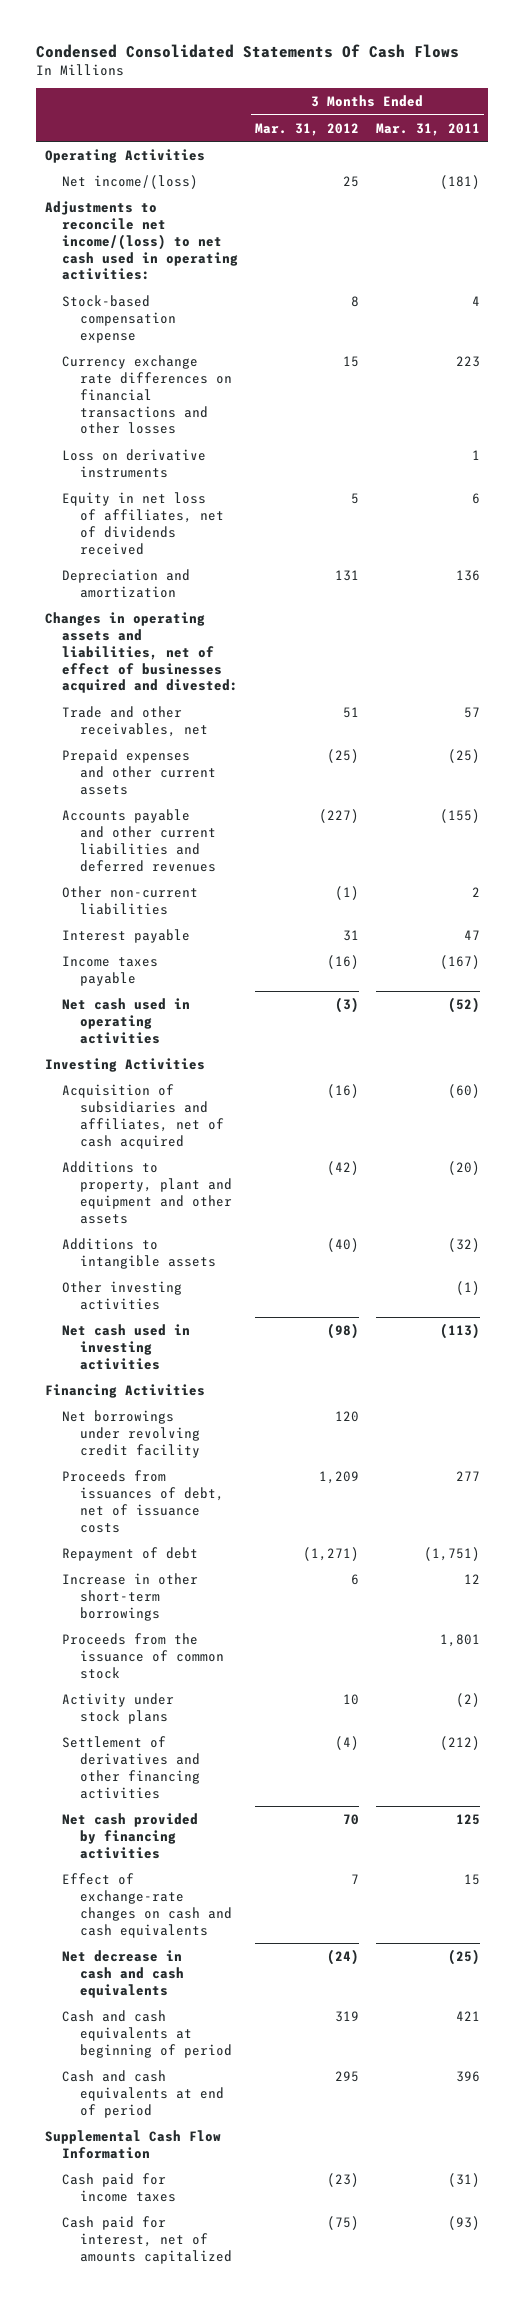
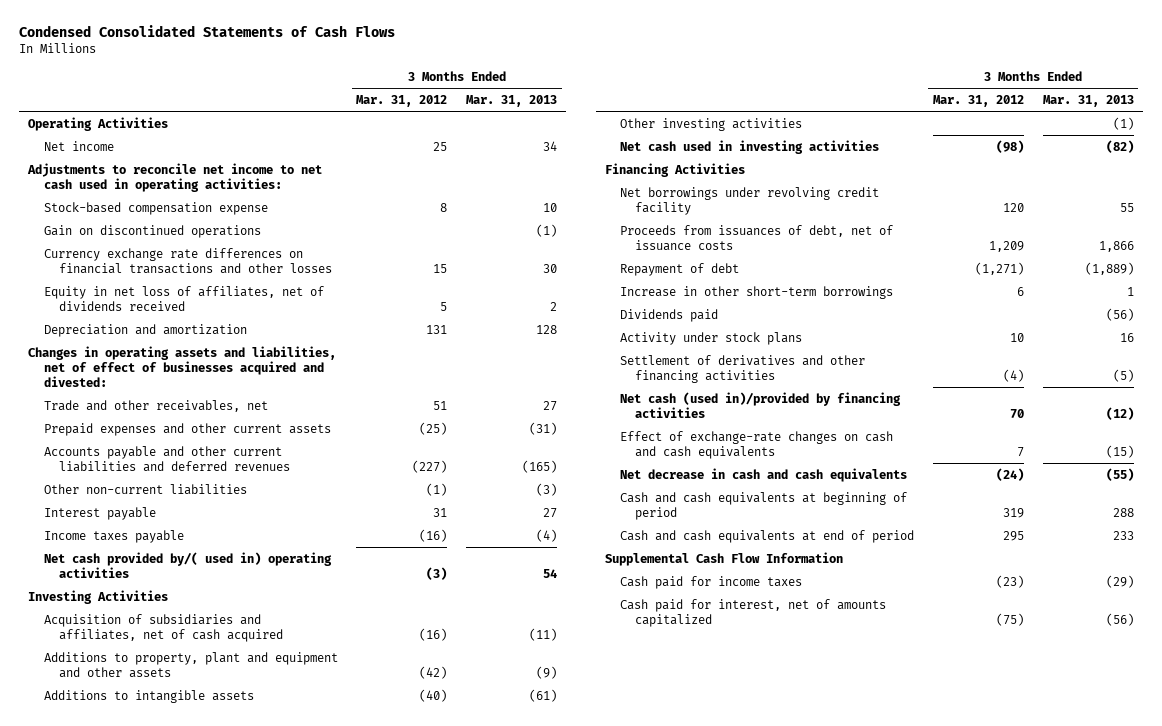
- Condensed Consolidated Statements Of Cash Flows
+ Condensed Consolidated Statements of Cash Flows
- | 3 Months Ended Mar. 31, 2012 | 3 Months Ended Mar. 31, 2011
+ | 3 Months Ended Mar. 31, 2012 | 3 Months Ended Mar. 31, 2013
- Net income/(loss) | 25 | (181)
- Adjustments to reconcile net income/(loss) to net cash used in operating activities:
+ Net income | 25 | 34
+ Adjustments to reconcile net income to net cash used in operating activities:
+ Gain on discontinued operations | | (1)
- Loss on derivative instruments | | 1
- Net cash used in operating activities | (3) | (52)
+ Net cash provided by/( used in) operating activities | (3) | 54
- Proceeds from the issuance of common stock | | 1,801
+ Dividends paid | | (56)
- Net cash provided by financing activities | 70 | 125
+ Net cash (used in)/provided by financing activities | 70 | (12)

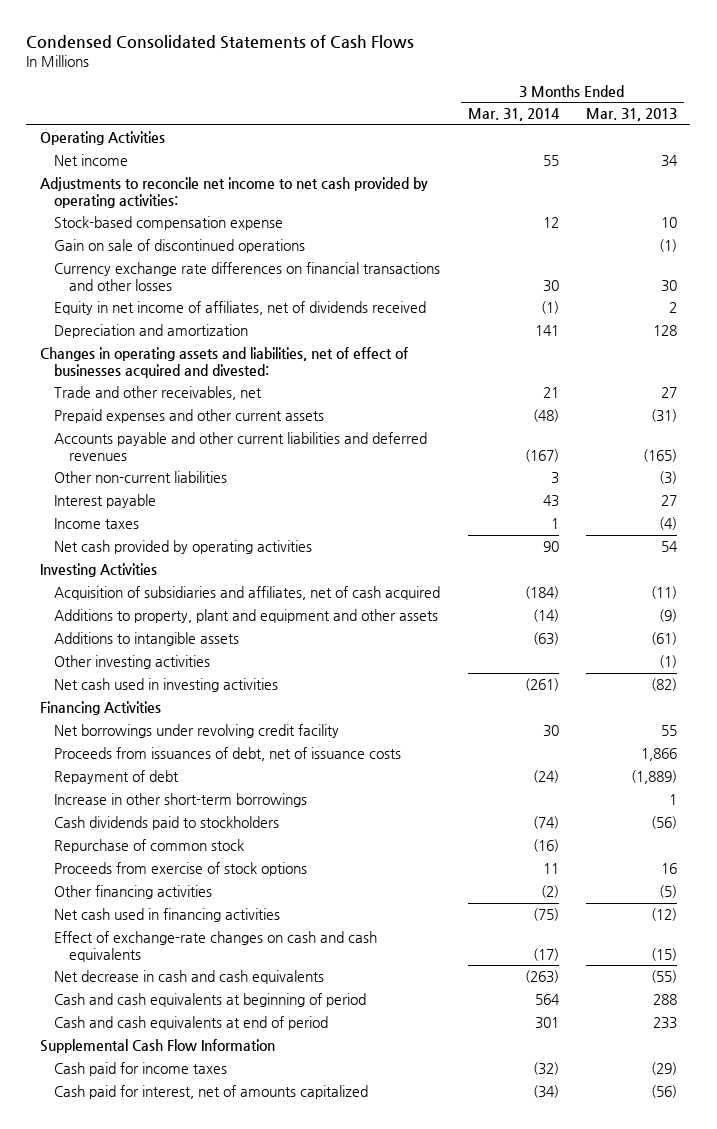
- | 3 Months Ended Mar. 31, 2012 | 3 Months Ended Mar. 31, 2013
+ | 3 Months Ended Mar. 31, 2014 | 3 Months Ended Mar. 31, 2013
- Adjustments to reconcile net income to net cash used in operating activities:
+ Adjustments to reconcile net income to net cash provided by operating activities:
- Gain on discontinued operations | | (1)
+ Gain on sale of discontinued operations | | (1)
- Equity in net loss of affiliates, net of dividends received | 5 | 2
+ Equity in net income of affiliates, net of dividends received | (1) | 2
- Income taxes payable | (16) | (4)
- Net cash provided by/( used in) operating activities | (3) | 54
+ Income taxes | 1 | (4)
+ Net cash provided by operating activities | 90 | 54
- Dividends paid | | (56)
- Activity under stock plans | 10 | 16
- Settlement of derivatives and other financing activities | (4) | (5)
- Net cash (used in)/provided by financing activities | 70 | (12)
+ Cash dividends paid to stockholders | (74) | (56)
+ Repurchase of common stock | (16) |
+ Proceeds from exercise of stock options | 11 | 16
+ Other financing activities | (2) | (5)
+ Net cash used in financing activities | (75) | (12)

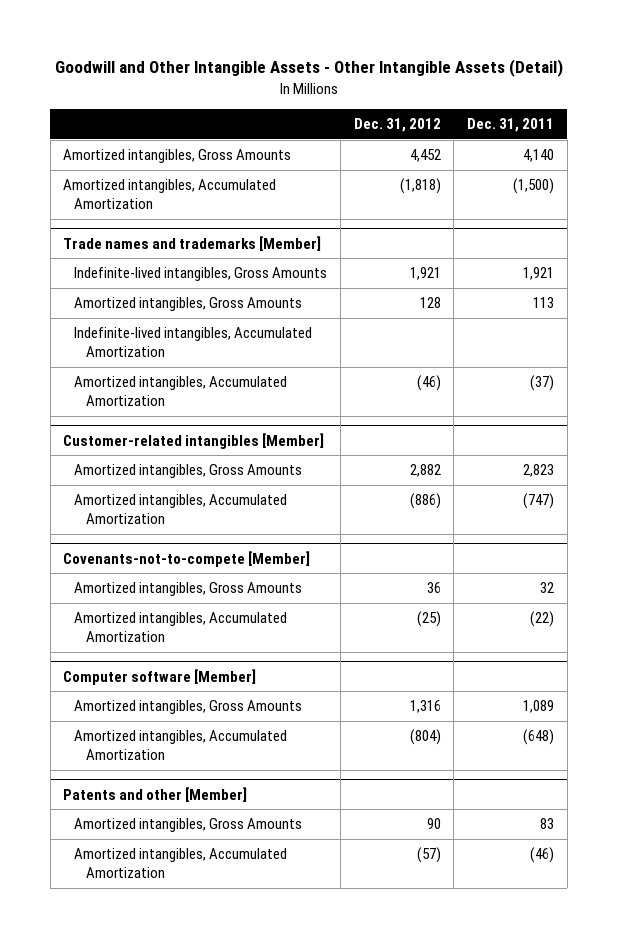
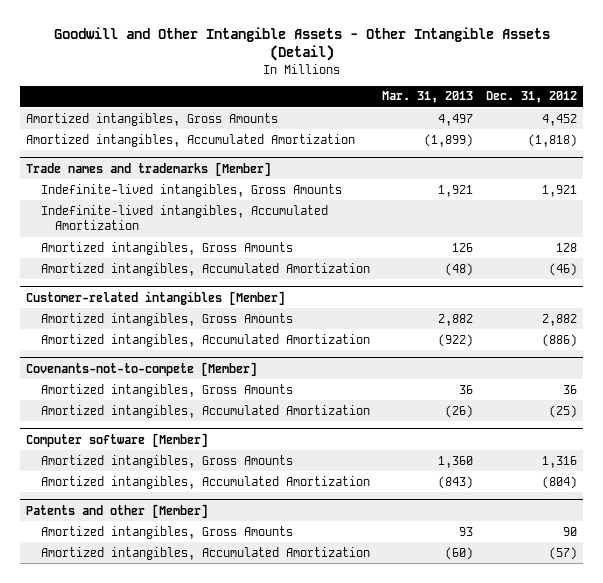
- | Dec. 31, 2012 | Dec. 31, 2011
+ | Mar. 31, 2013 | Dec. 31, 2012
@ Trade names and trademarks [Member]
moved down: Amortized intangibles, Gross Amounts | 126 | 128

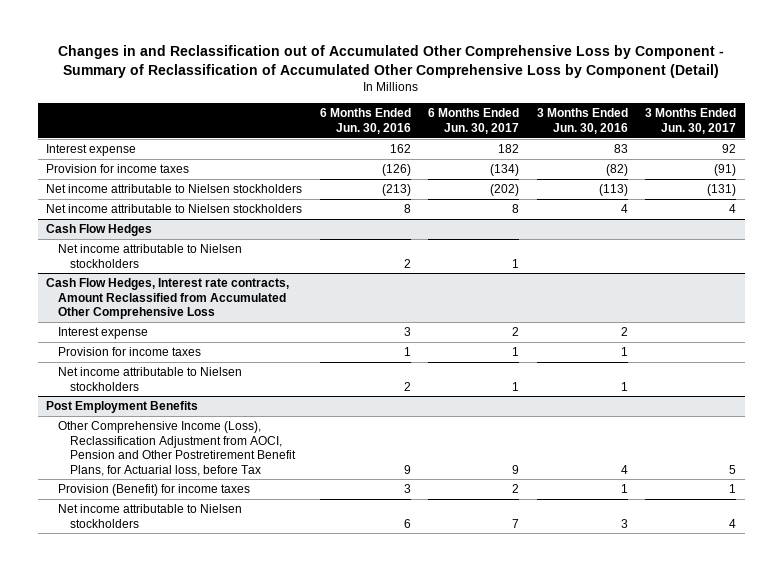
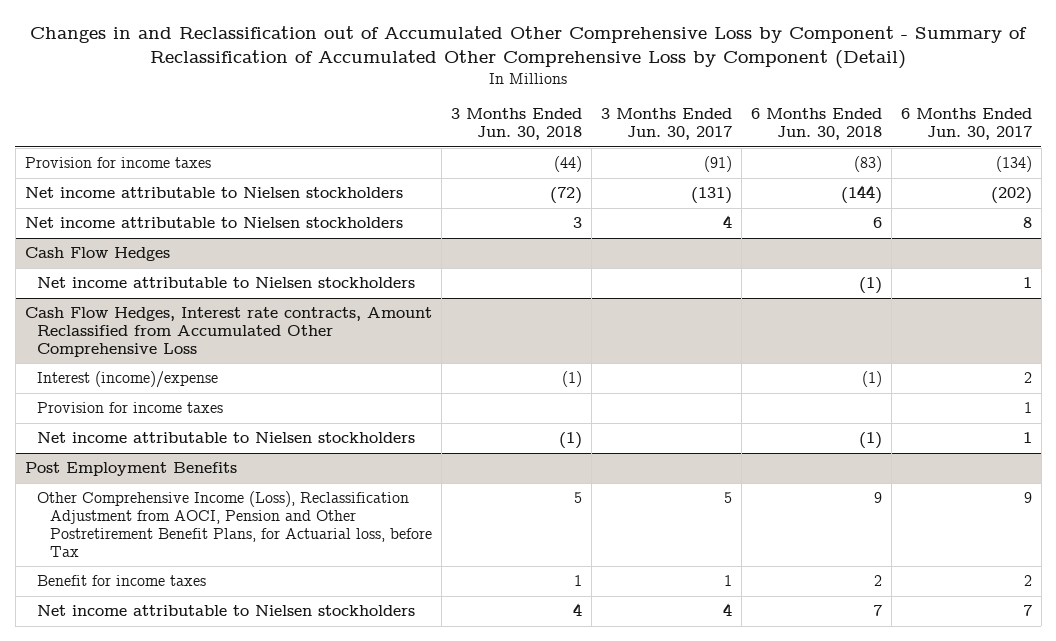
- | 6 Months Ended Jun. 30, 2016 | 6 Months Ended Jun. 30, 2017 | 3 Months Ended Jun. 30, 2016 | 3 Months Ended Jun. 30, 2017
+ | 3 Months Ended Jun. 30, 2018 | 3 Months Ended Jun. 30, 2017 | 6 Months Ended Jun. 30, 2018 | 6 Months Ended Jun. 30, 2017
- Interest expense | 162 | 182 | 83 | 92
@ Cash Flow Hedges, Interest rate contracts, Amount Reclassified from Accumulated Other Comprehensive Loss
- Interest expense | 3 | 2 | 2 |
+ Interest (income)/expense | (1) | | (1) | 2
@ Post Employment Benefits
- Provision (Benefit) for income taxes | 3 | 2 | 1 | 1
+ Benefit for income taxes | 1 | 1 | 2 | 2

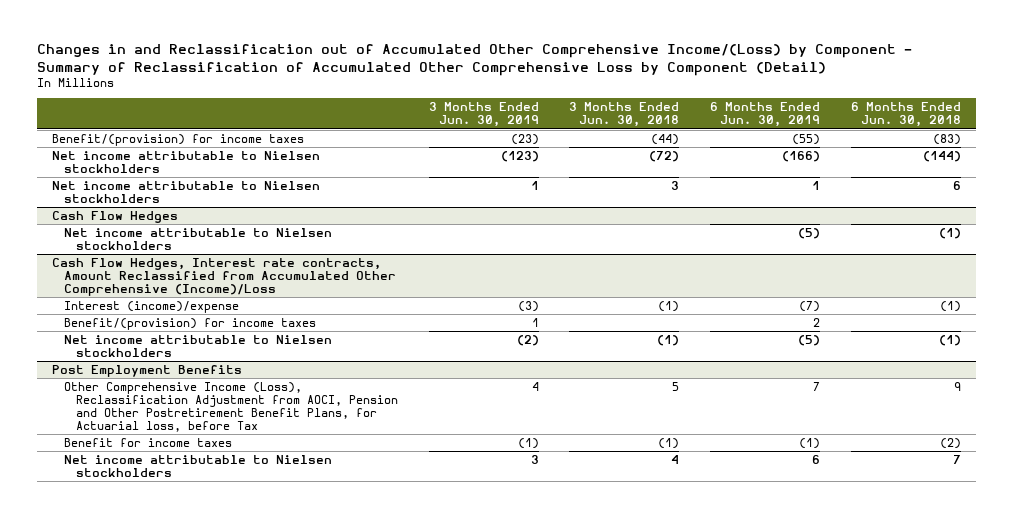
- Changes in and Reclassification out of Accumulated Other Comprehensive Loss by Component - Summary of Reclassification of Accumulated Other Comprehensive Loss by Component (Detail)
+ Changes in and Reclassification out of Accumulated Other Comprehensive Income/(Loss) by Component - Summary of Reclassification of Accumulated Other Comprehensive Loss by Component (Detail)
- | 3 Months Ended Jun. 30, 2018 | 3 Months Ended Jun. 30, 2017 | 6 Months Ended Jun. 30, 2018 | 6 Months Ended Jun. 30, 2017
+ | 3 Months Ended Jun. 30, 2019 | 3 Months Ended Jun. 30, 2018 | 6 Months Ended Jun. 30, 2019 | 6 Months Ended Jun. 30, 2018
- Provision for income taxes | (44) | (91) | (83) | (134)
+ Benefit/(provision) for income taxes | (23) | (44) | (55) | (83)
- Cash Flow Hedges, Interest rate contracts, Amount Reclassified from Accumulated Other Comprehensive Loss
+ Cash Flow Hedges, Interest rate contracts, Amount Reclassified from Accumulated Other Comprehensive (Income)/Loss
- Provision for income taxes | | | | 1
+ Benefit/(provision) for income taxes | 1 | | 2 |
@ Post Employment Benefits
- Benefit for income taxes | 1 | 1 | 2 | 2
+ Benefit for income taxes | (1) | (1) | (1) | (2)

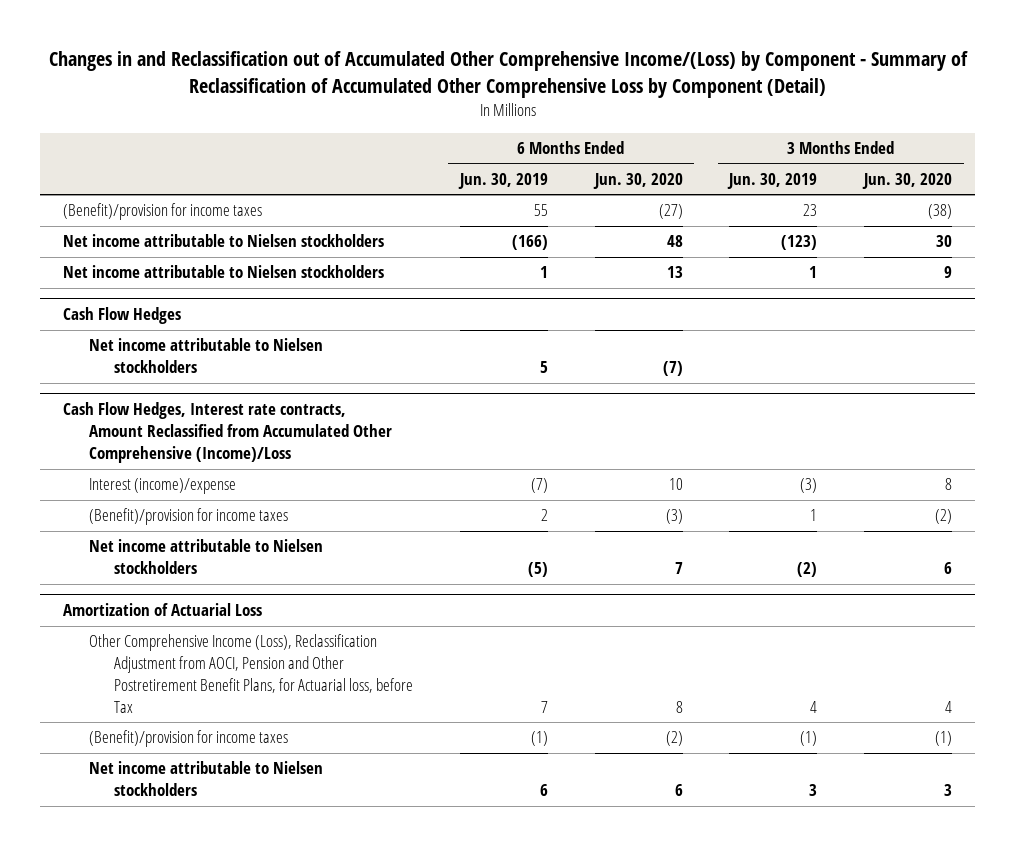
- | 3 Months Ended Jun. 30, 2019 | 3 Months Ended Jun. 30, 2018 | 6 Months Ended Jun. 30, 2019 | 6 Months Ended Jun. 30, 2018
+ | 6 Months Ended Jun. 30, 2019 | 6 Months Ended Jun. 30, 2020 | 3 Months Ended Jun. 30, 2019 | 3 Months Ended Jun. 30, 2020
- Benefit/(provision) for income taxes | (23) | (44) | (55) | (83)
+ (Benefit)/provision for income taxes | 55 | (27) | 23 | (38)
@ Cash Flow Hedges
- Net income attributable to Nielsen stockholders | | | (5) | (1)
+ Net income attributable to Nielsen stockholders | 5 | (7) | |
@ Cash Flow Hedges, Interest rate contracts, Amount Reclassified from Accumulated Other Comprehensive (Income)/Loss
- Benefit/(provision) for income taxes | 1 | | 2 |
+ (Benefit)/provision for income taxes | 2 | (3) | 1 | (2)
- Post Employment Benefits
+ Amortization of Actuarial Loss
- Benefit for income taxes | (1) | (1) | (1) | (2)
+ (Benefit)/provision for income taxes | (1) | (2) | (1) | (1)

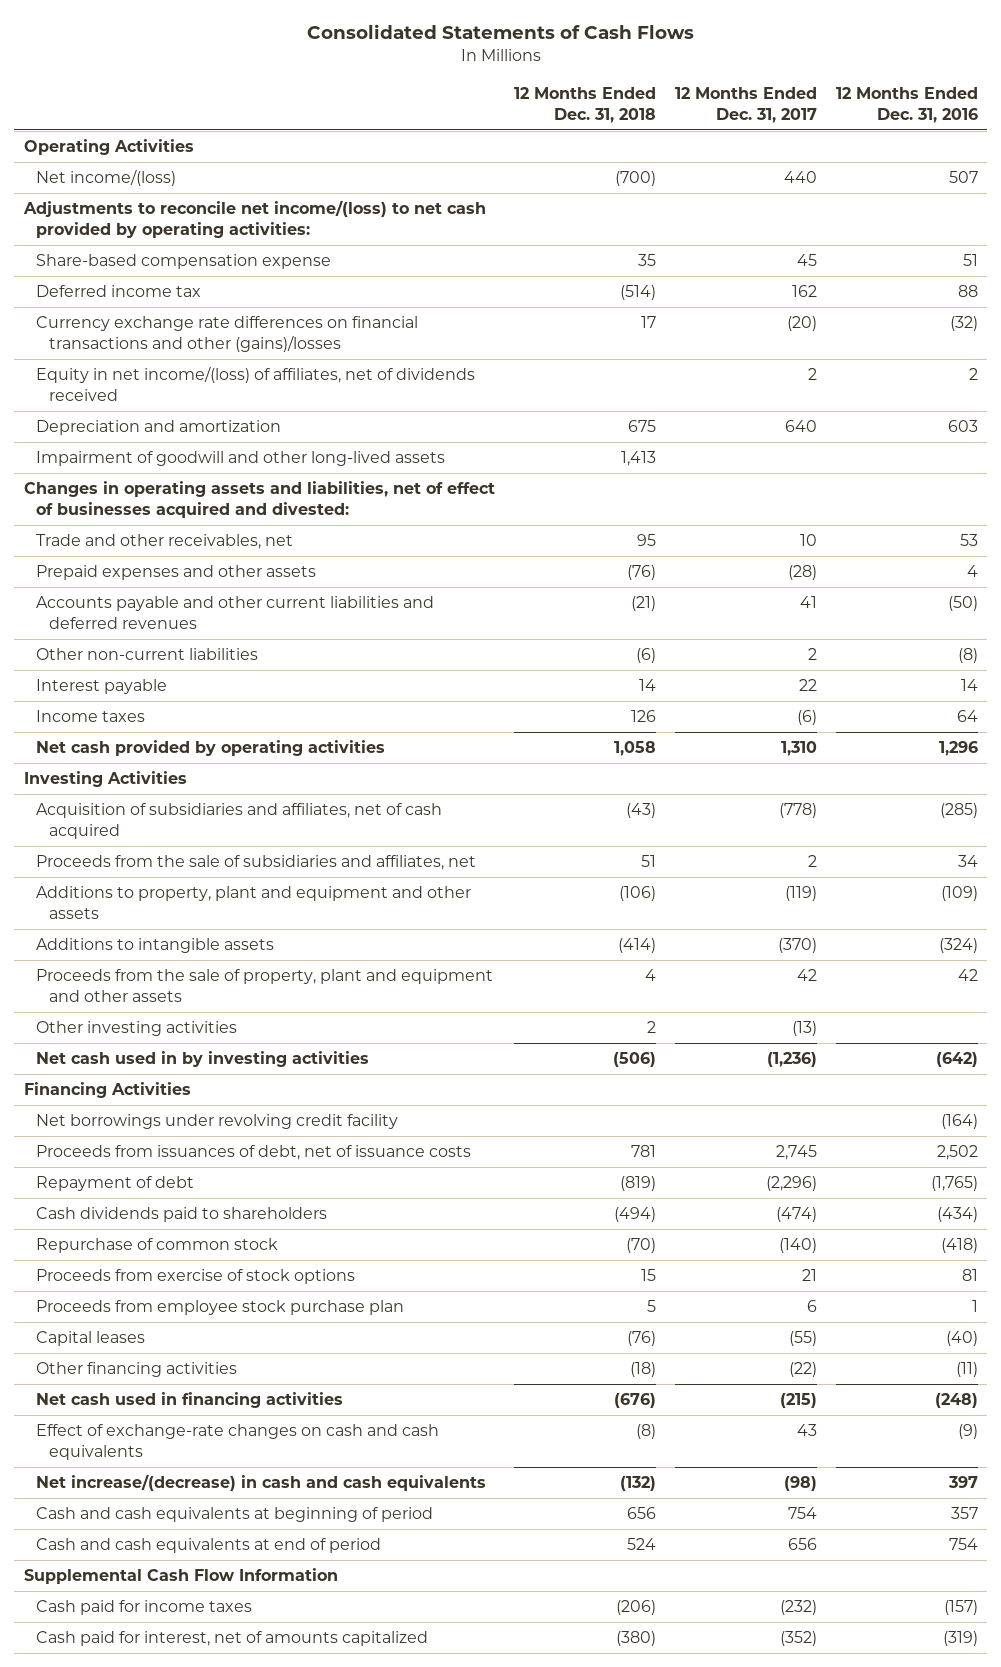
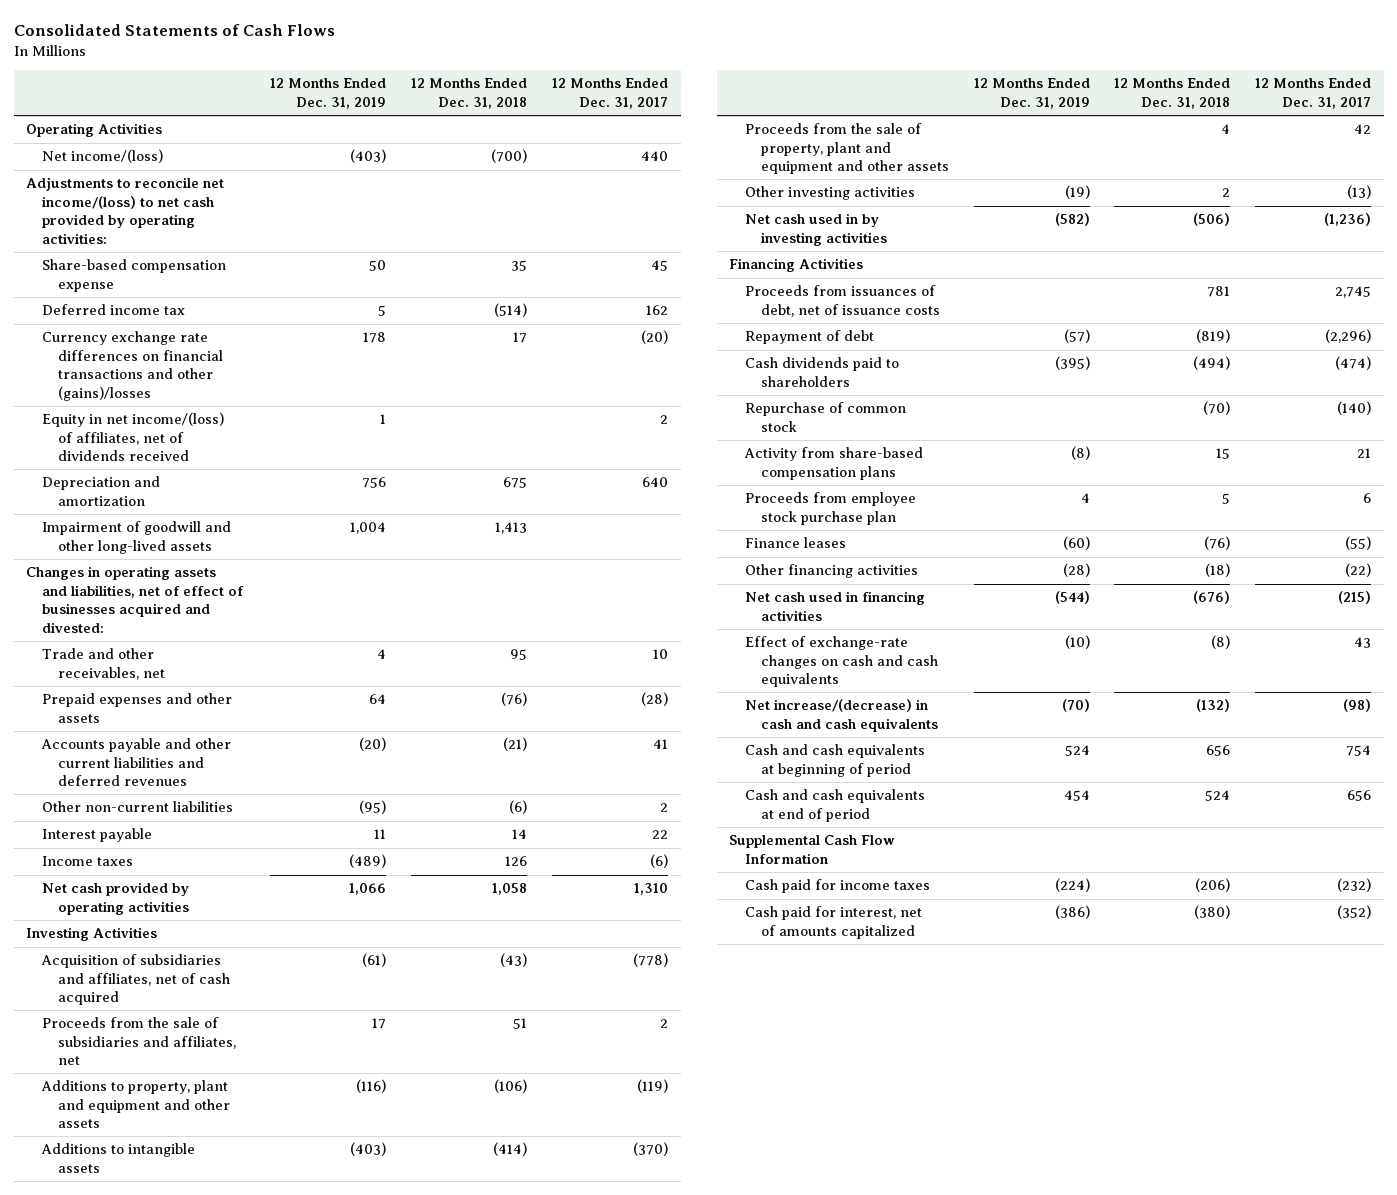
- | 12 Months Ended Dec. 31, 2018 | 12 Months Ended Dec. 31, 2017 | 12 Months Ended Dec. 31, 2016
+ | 12 Months Ended Dec. 31, 2019 | 12 Months Ended Dec. 31, 2018 | 12 Months Ended Dec. 31, 2017
- Net borrowings under revolving credit facility | | | (164)
- Proceeds from exercise of stock options | 15 | 21 | 81
+ Activity from share-based compensation plans | (8) | 15 | 21
- Capital leases | (76) | (55) | (40)
+ Finance leases | (60) | (76) | (55)

